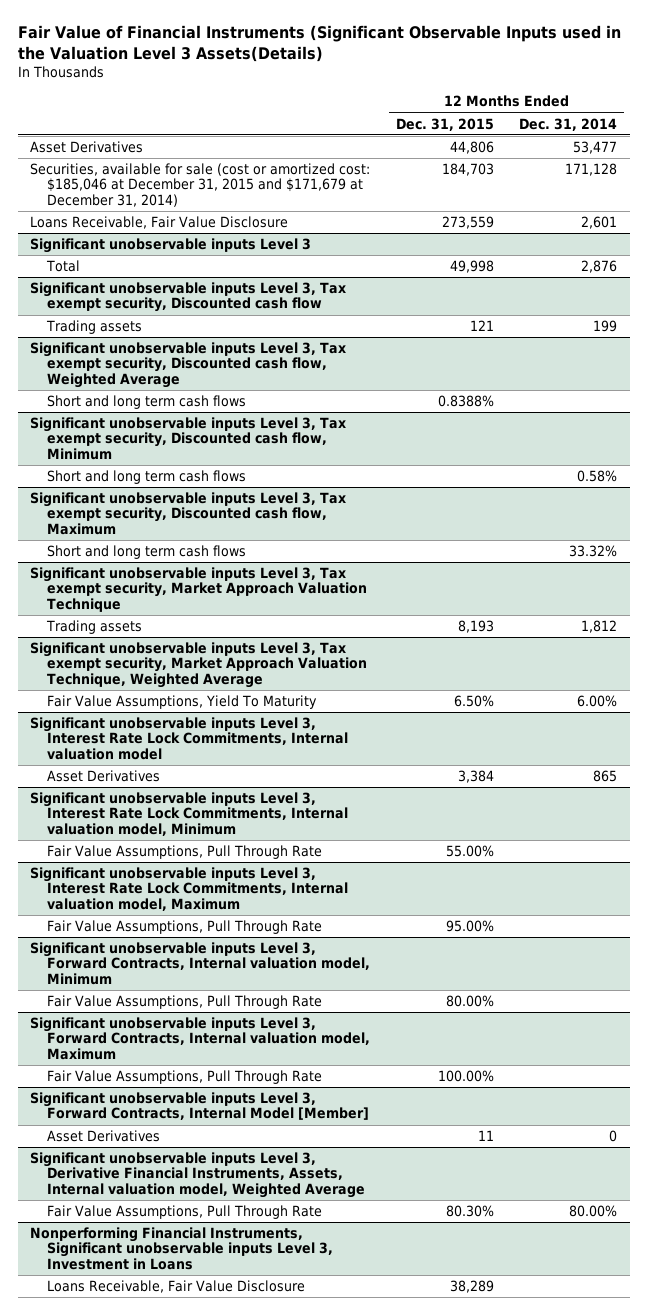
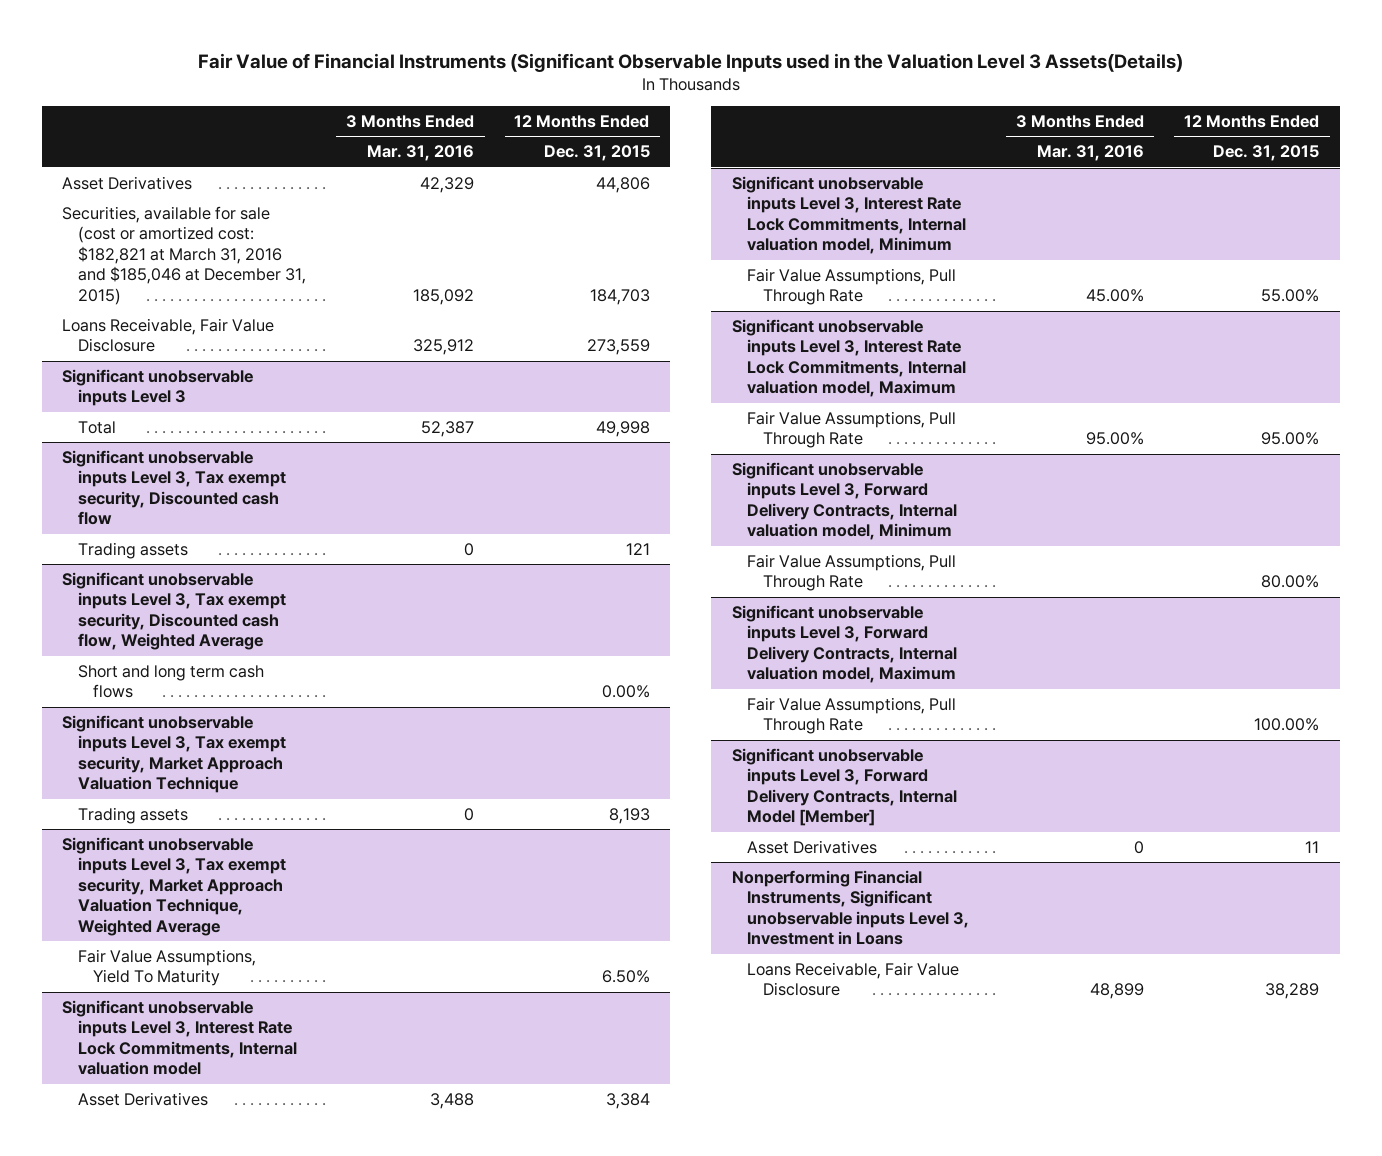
- | 12 Months Ended Dec. 31, 2015 | 12 Months Ended Dec. 31, 2014
+ | 3 Months Ended Mar. 31, 2016 | 12 Months Ended Dec. 31, 2015
- Securities, available for sale (cost or amortized cost: $185,046 at December 31, 2015 and $171,679 at December 31, 2014) | 184,703 | 171,128
+ Securities, available for sale (cost or amortized cost: $182,821 at March 31, 2016 and $185,046 at December 31, 2015) | 185,092 | 184,703
@ Significant unobservable inputs Level 3, Tax exempt security, Discounted cash flow, Weighted Average
- Short and long term cash flows | 0.8388% |
- Significant unobservable inputs Level 3, Tax exempt security, Discounted cash flow, Minimum
- Short and long term cash flows | | 0.58%
- Significant unobservable inputs Level 3, Tax exempt security, Discounted cash flow, Maximum
- Short and long term cash flows | | 33.32%
@ Significant unobservable inputs Level 3, Tax exempt security, Discounted cash flow, Weighted Average
+ Short and long term cash flows | | 0.00%
- Significant unobservable inputs Level 3, Forward Contracts, Internal valuation model, Minimum
+ Significant unobservable inputs Level 3, Forward Delivery Contracts, Internal valuation model, Minimum
- Significant unobservable inputs Level 3, Forward Contracts, Internal valuation model, Maximum
+ Significant unobservable inputs Level 3, Forward Delivery Contracts, Internal valuation model, Maximum
- Significant unobservable inputs Level 3, Forward Contracts, Internal Model [Member]
+ Significant unobservable inputs Level 3, Forward Delivery Contracts, Internal Model [Member]
- Significant unobservable inputs Level 3, Derivative Financial Instruments, Assets, Internal valuation model, Weighted Average
- Fair Value Assumptions, Pull Through Rate | 80.30% | 80.00%

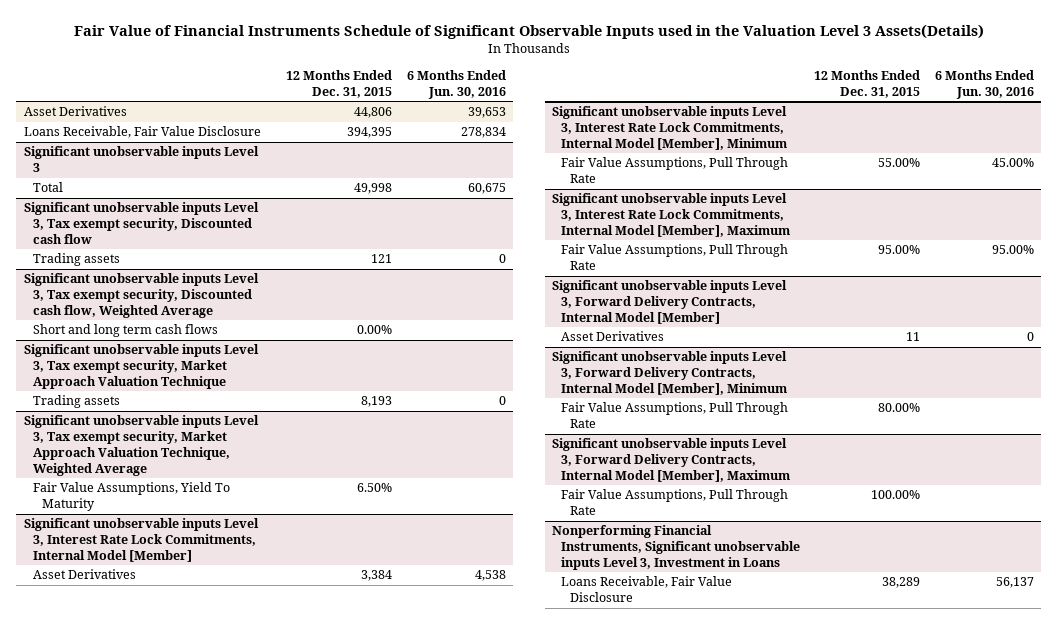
- Fair Value of Financial Instruments (Significant Observable Inputs used in the Valuation Level 3 Assets(Details)
+ Fair Value of Financial Instruments Schedule of Significant Observable Inputs used in the Valuation Level 3 Assets(Details)
- | 3 Months Ended Mar. 31, 2016 | 12 Months Ended Dec. 31, 2015
+ | 12 Months Ended Dec. 31, 2015 | 6 Months Ended Jun. 30, 2016
- Securities, available for sale (cost or amortized cost: $182,821 at March 31, 2016 and $185,046 at December 31, 2015) | 185,092 | 184,703
- Loans Receivable, Fair Value Disclosure | 325,912 | 273,559
+ Loans Receivable, Fair Value Disclosure | 394,395 | 278,834
- Significant unobservable inputs Level 3, Interest Rate Lock Commitments, Internal valuation model
+ Significant unobservable inputs Level 3, Interest Rate Lock Commitments, Internal Model [Member]
- Significant unobservable inputs Level 3, Interest Rate Lock Commitments, Internal valuation model, Minimum
+ Significant unobservable inputs Level 3, Interest Rate Lock Commitments, Internal Model [Member], Minimum
- Significant unobservable inputs Level 3, Interest Rate Lock Commitments, Internal valuation model, Maximum
+ Significant unobservable inputs Level 3, Interest Rate Lock Commitments, Internal Model [Member], Maximum
- Significant unobservable inputs Level 3, Forward Delivery Contracts, Internal valuation model, Minimum
- Fair Value Assumptions, Pull Through Rate | | 80.00%
- Significant unobservable inputs Level 3, Forward Delivery Contracts, Internal valuation model, Maximum
- Fair Value Assumptions, Pull Through Rate | | 100.00%
+ Significant unobservable inputs Level 3, Forward Delivery Contracts, Internal Model [Member], Minimum
+ Fair Value Assumptions, Pull Through Rate | 80.00% |
+ Significant unobservable inputs Level 3, Forward Delivery Contracts, Internal Model [Member], Maximum
+ Fair Value Assumptions, Pull Through Rate | 100.00% |

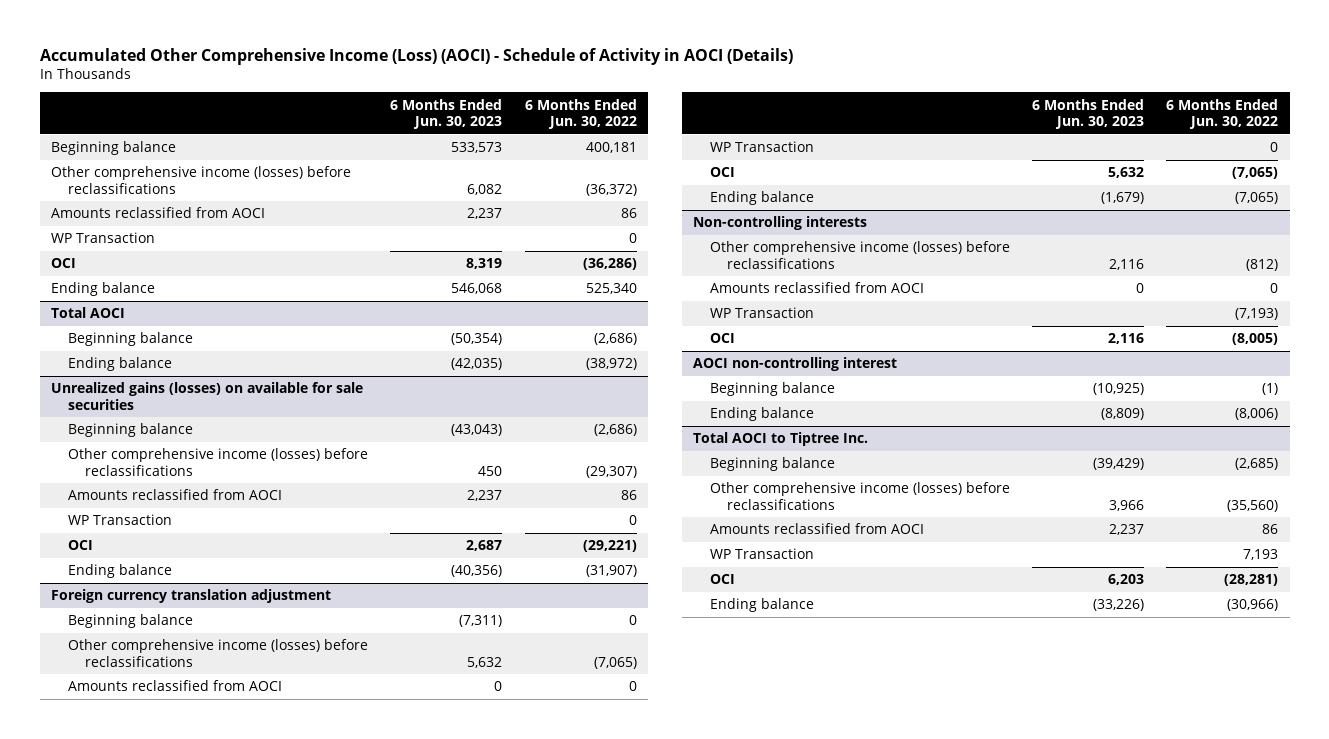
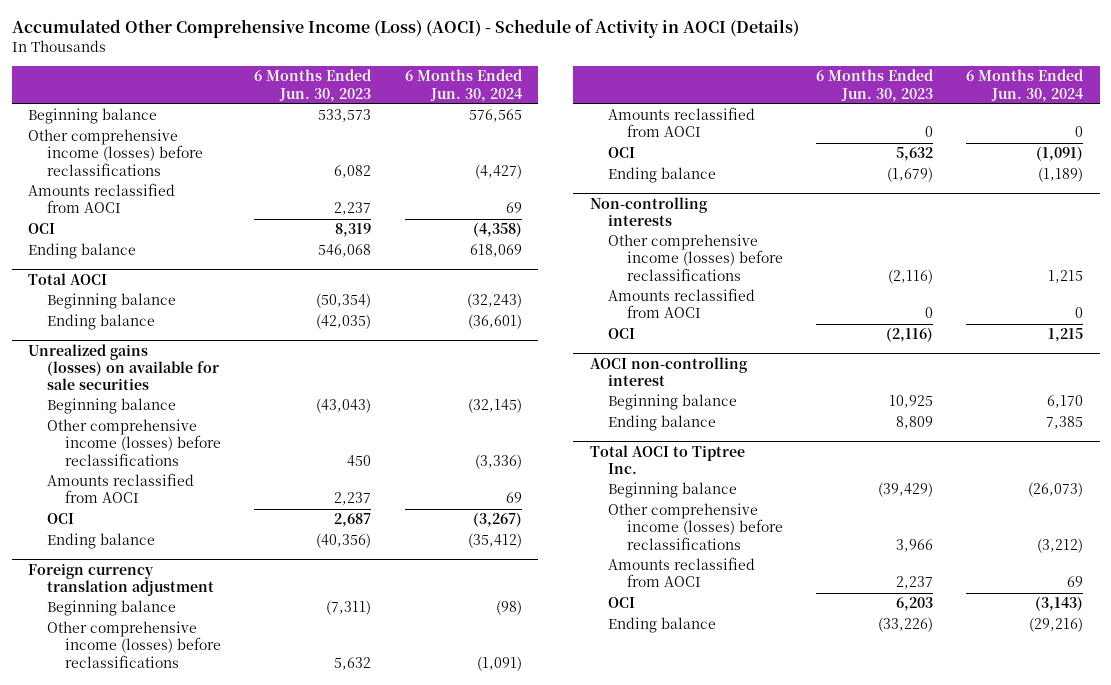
- | 6 Months Ended Jun. 30, 2023 | 6 Months Ended Jun. 30, 2022
+ | 6 Months Ended Jun. 30, 2023 | 6 Months Ended Jun. 30, 2024
- WP Transaction | | 0
@ Unrealized gains (losses) on available for sale securities
- WP Transaction | | 0
@ Foreign currency translation adjustment
- WP Transaction | | 0
@ Non-controlling interests
- Other comprehensive income (losses) before reclassifications | 2,116 | (812)
+ Other comprehensive income (losses) before reclassifications | (2,116) | 1,215
- WP Transaction | | (7,193)
- OCI | 2,116 | (8,005)
+ OCI | (2,116) | 1,215
@ AOCI non-controlling interest
- Beginning balance | (10,925) | (1)
- Ending balance | (8,809) | (8,006)
+ Beginning balance | 10,925 | 6,170
+ Ending balance | 8,809 | 7,385
@ Total AOCI to Tiptree Inc.
- WP Transaction | | 7,193

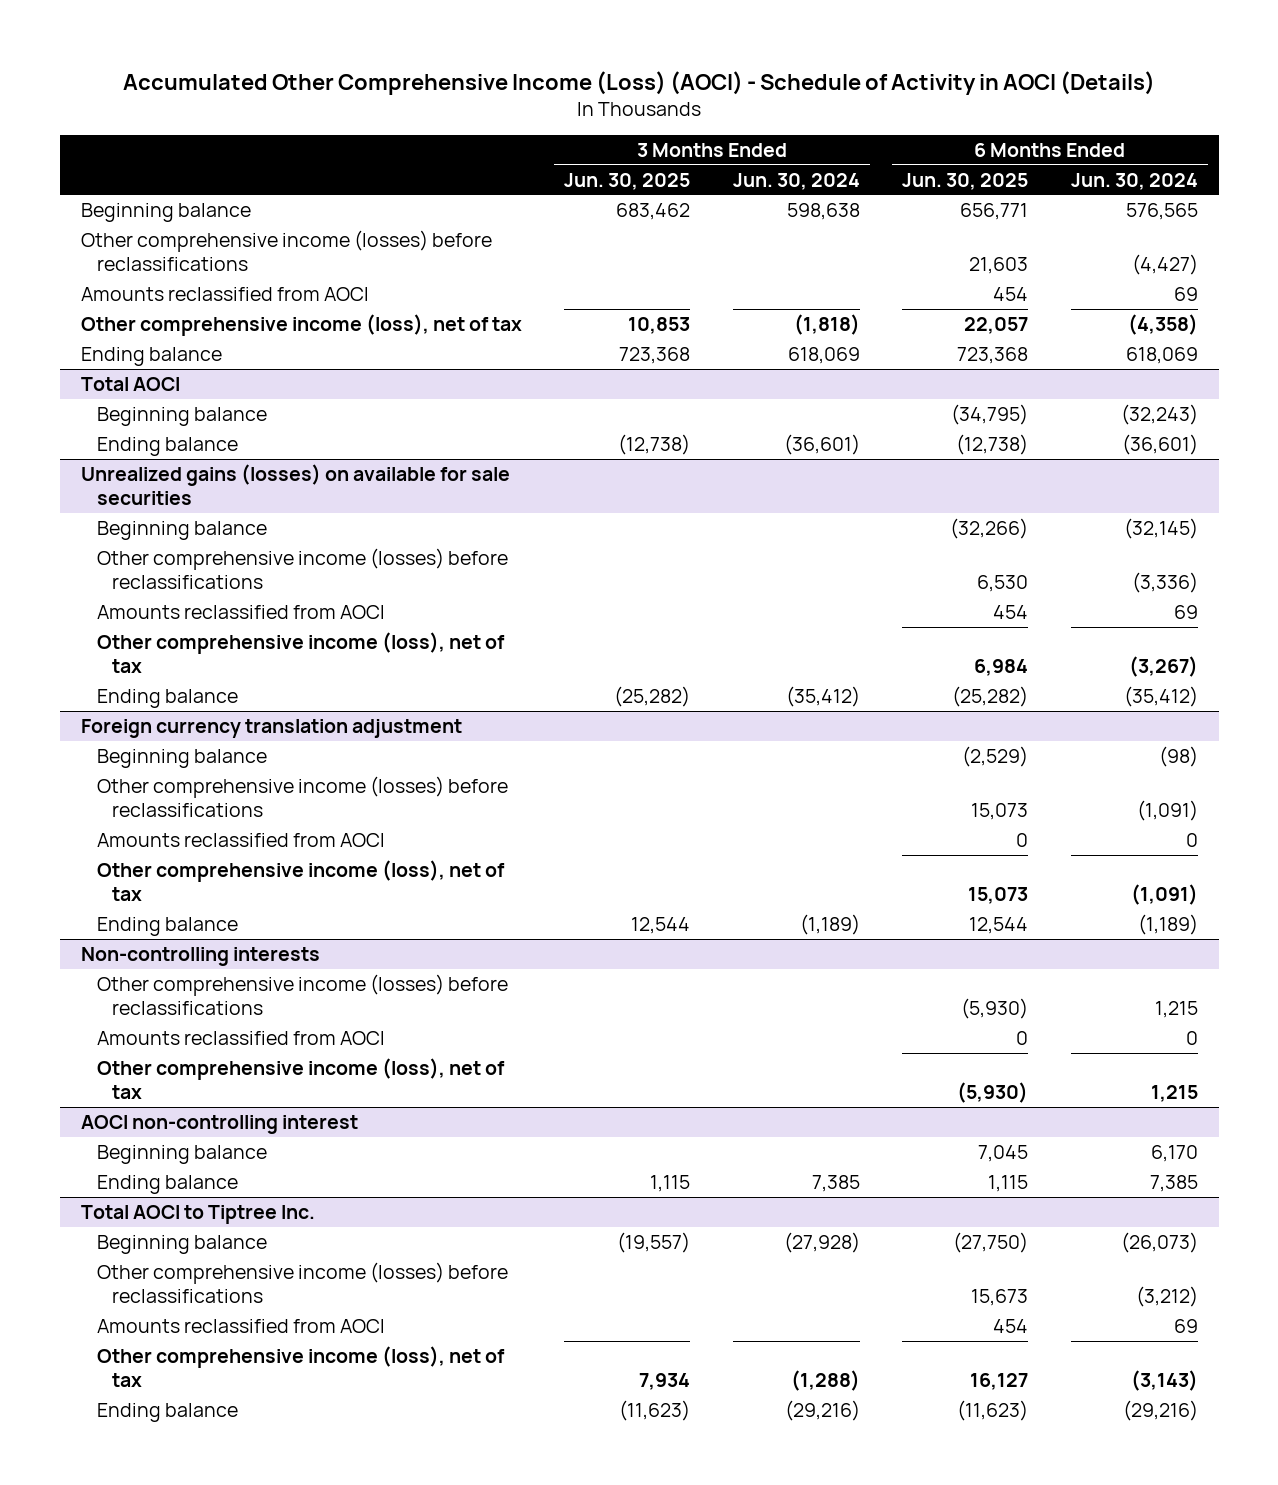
- | 6 Months Ended Jun. 30, 2023 | 6 Months Ended Jun. 30, 2024
+ | 3 Months Ended Jun. 30, 2025 | 3 Months Ended Jun. 30, 2024 | 6 Months Ended Jun. 30, 2025 | 6 Months Ended Jun. 30, 2024
- OCI | 8,319 | (4,358)
+ Other comprehensive income (loss), net of tax | 10,853 | (1,818) | 22,057 | (4,358)
@ Unrealized gains (losses) on available for sale securities
- OCI | 2,687 | (3,267)
+ Other comprehensive income (loss), net of tax | | | 6,984 | (3,267)
@ Foreign currency translation adjustment
- OCI | 5,632 | (1,091)
+ Other comprehensive income (loss), net of tax | | | 15,073 | (1,091)
@ Non-controlling interests
- OCI | (2,116) | 1,215
+ Other comprehensive income (loss), net of tax | | | (5,930) | 1,215
@ Total AOCI to Tiptree Inc.
- OCI | 6,203 | (3,143)
+ Other comprehensive income (loss), net of tax | 7,934 | (1,288) | 16,127 | (3,143)

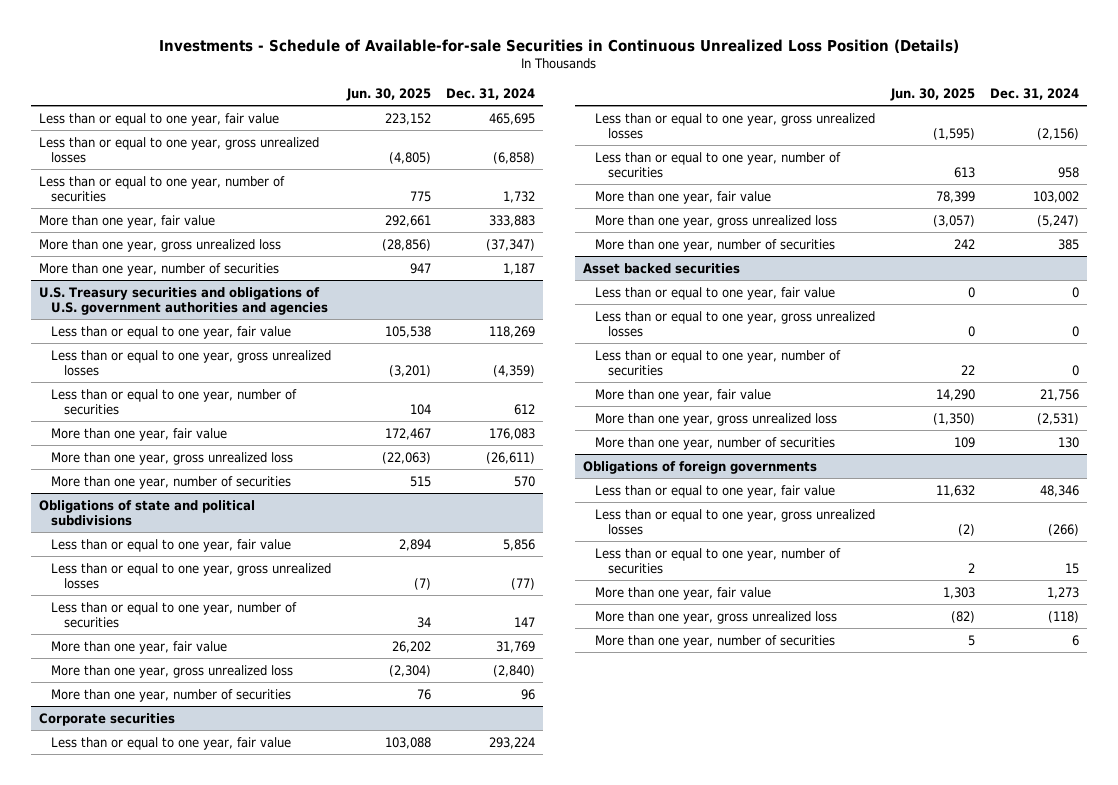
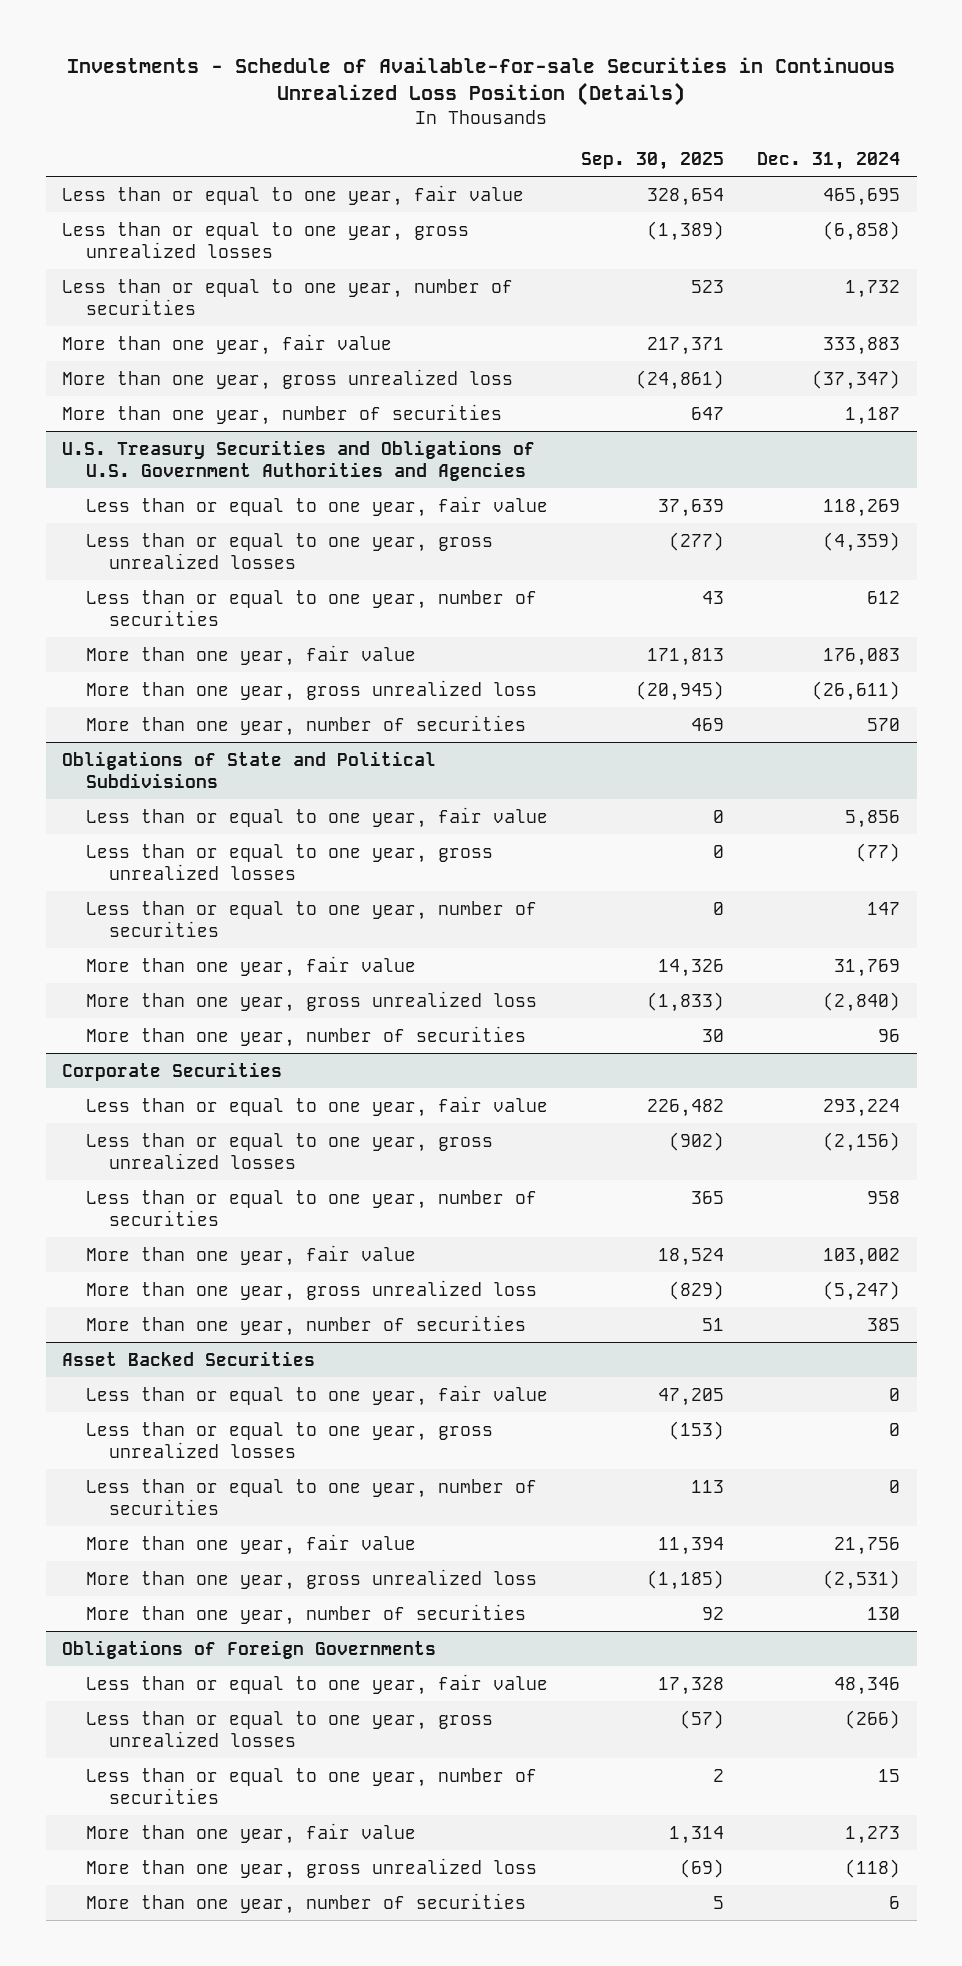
- | Jun. 30, 2025 | Dec. 31, 2024
+ | Sep. 30, 2025 | Dec. 31, 2024
- U.S. Treasury securities and obligations of U.S. government authorities and agencies
+ U.S. Treasury Securities and Obligations of U.S. Government Authorities and Agencies
- Obligations of state and political subdivisions
+ Obligations of State and Political Subdivisions
- Corporate securities
+ Corporate Securities
- Asset backed securities
+ Asset Backed Securities
- Obligations of foreign governments
+ Obligations of Foreign Governments

